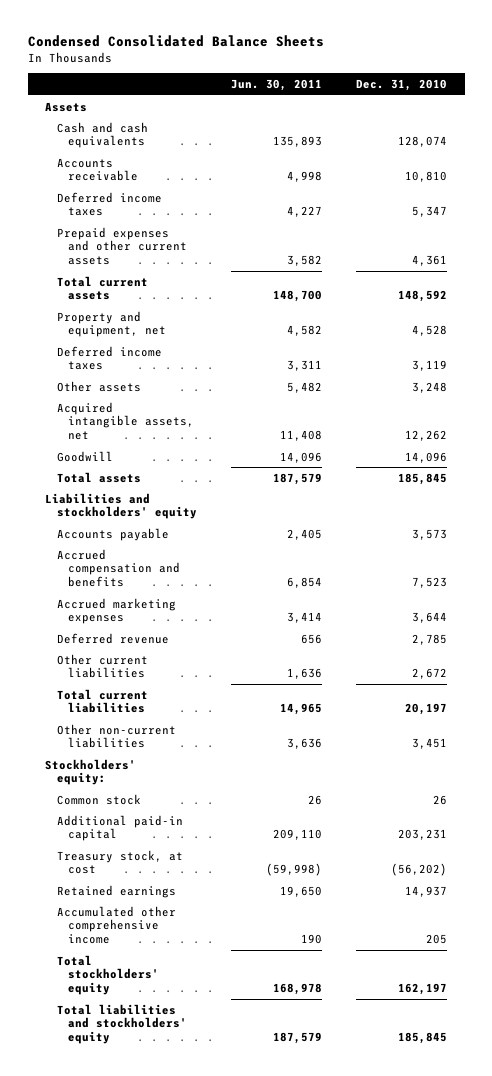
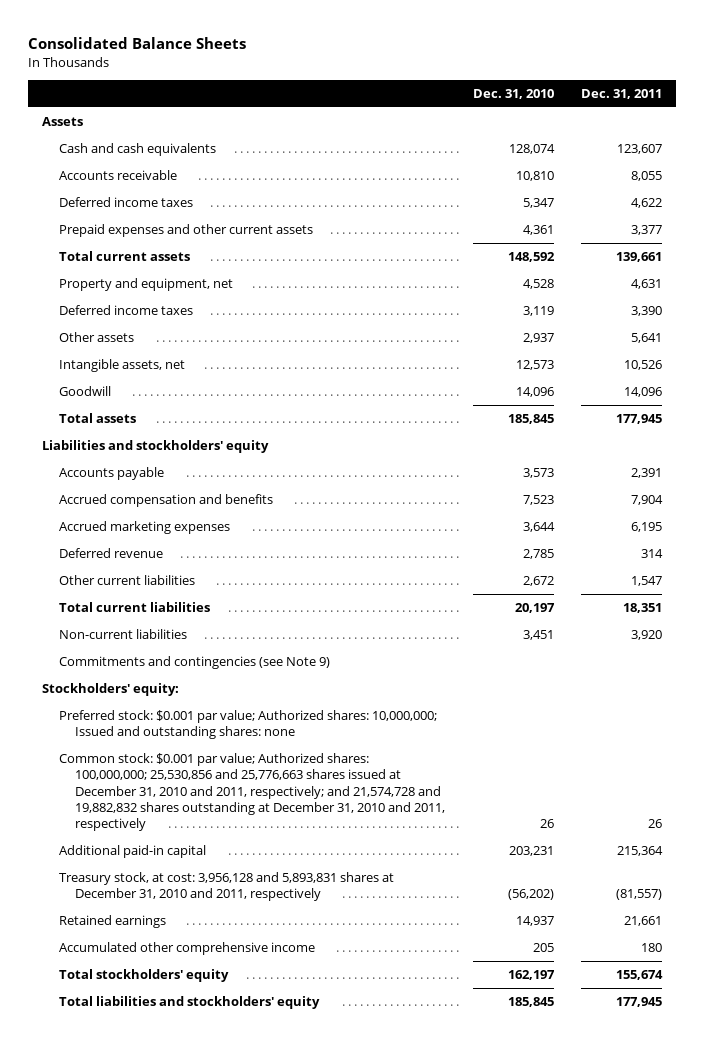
- Condensed Consolidated Balance Sheets
+ Consolidated Balance Sheets
- | Jun. 30, 2011 | Dec. 31, 2010
+ | Dec. 31, 2010 | Dec. 31, 2011
- Other assets | 5,482 | 3,248
- Acquired intangible assets, net | 11,408 | 12,262
+ Other assets | 2,937 | 5,641
+ Intangible assets, net | 12,573 | 10,526
- Other non-current liabilities | 3,636 | 3,451
+ Non-current liabilities | 3,451 | 3,920
+ Commitments and contingencies (see Note 9)
- Common stock | 26 | 26
+ Preferred stock: $0.001 par value; Authorized shares: 10,000,000; Issued and outstanding shares: none
+ Common stock: $0.001 par value; Authorized shares: 100,000,000; 25,530,856 and 25,776,663 shares issued at December 31, 2010 and 2011, respectively; and 21,574,728 and 19,882,832 shares outstanding at December 31, 2010 and 2011, respectively | 26 | 26
- Treasury stock, at cost | (59,998) | (56,202)
+ Treasury stock, at cost: 3,956,128 and 5,893,831 shares at December 31, 2010 and 2011, respectively | (56,202) | (81,557)

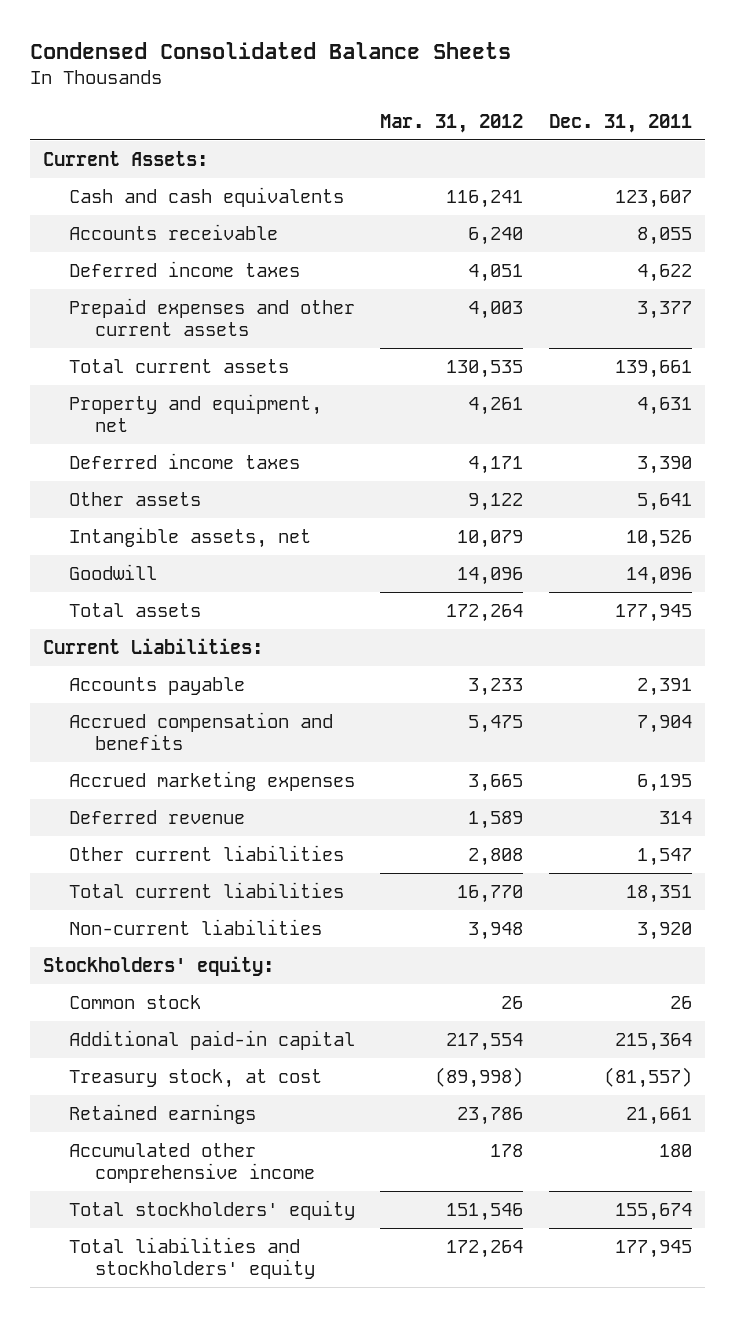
- Consolidated Balance Sheets
+ Condensed Consolidated Balance Sheets
- | Dec. 31, 2010 | Dec. 31, 2011
+ | Mar. 31, 2012 | Dec. 31, 2011
- Assets
+ Current Assets:
- Liabilities and stockholders' equity
+ Current Liabilities:
- Commitments and contingencies (see Note 9)
- Preferred stock: $0.001 par value; Authorized shares: 10,000,000; Issued and outstanding shares: none
- Common stock: $0.001 par value; Authorized shares: 100,000,000; 25,530,856 and 25,776,663 shares issued at December 31, 2010 and 2011, respectively; and 21,574,728 and 19,882,832 shares outstanding at December 31, 2010 and 2011, respectively | 26 | 26
+ Common stock | 26 | 26
- Treasury stock, at cost: 3,956,128 and 5,893,831 shares at December 31, 2010 and 2011, respectively | (56,202) | (81,557)
+ Treasury stock, at cost | (89,998) | (81,557)

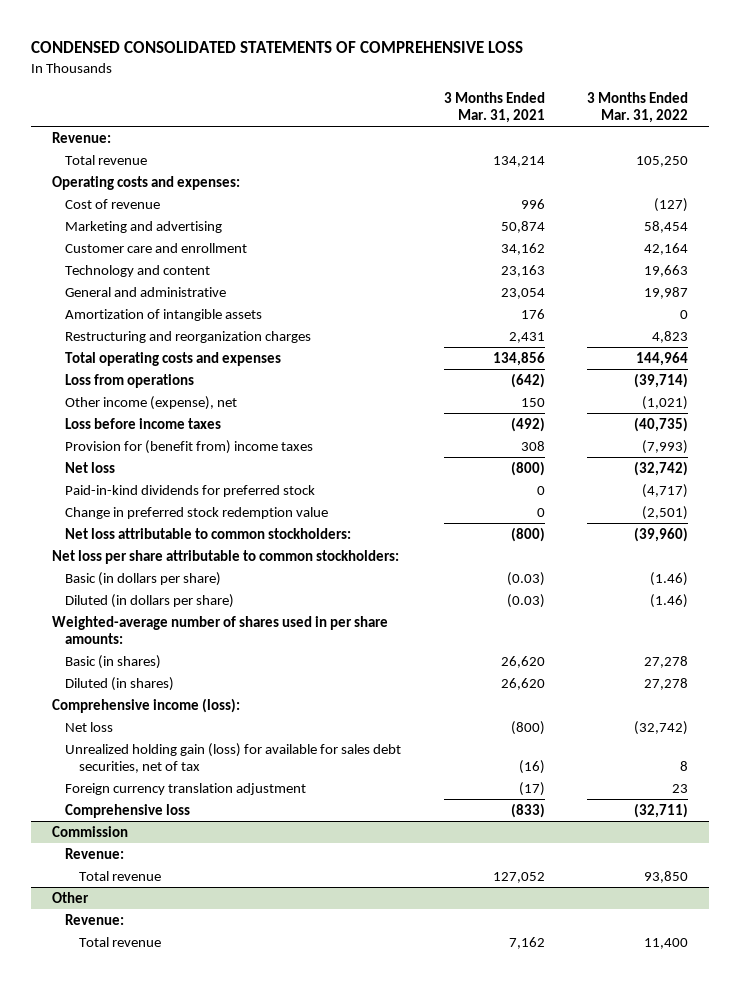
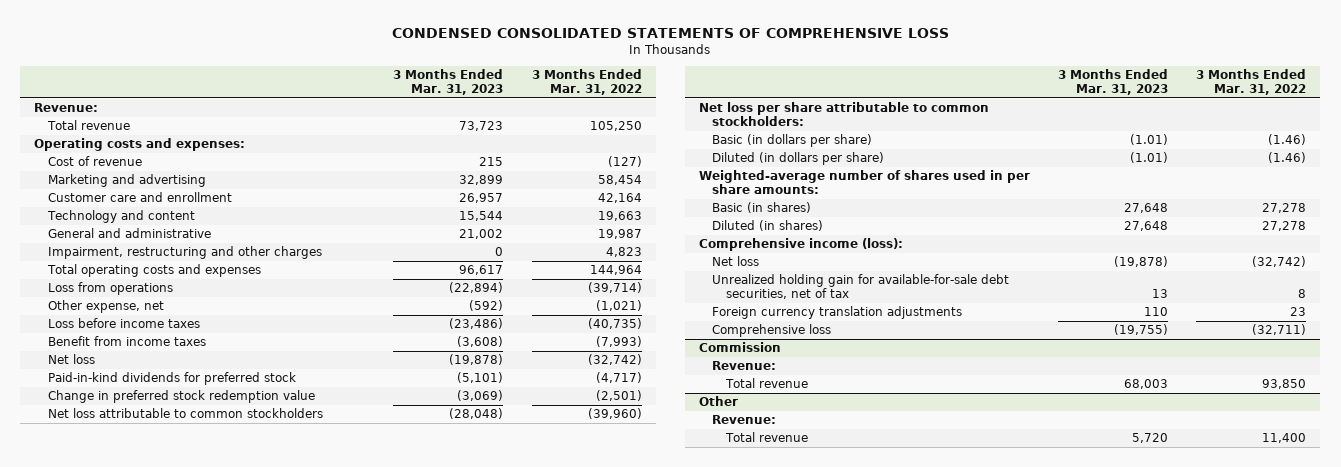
- | 3 Months Ended Mar. 31, 2021 | 3 Months Ended Mar. 31, 2022
+ | 3 Months Ended Mar. 31, 2023 | 3 Months Ended Mar. 31, 2022
- Amortization of intangible assets | 176 | 0
- Restructuring and reorganization charges | 2,431 | 4,823
+ Impairment, restructuring and other charges | 0 | 4,823
- Other income (expense), net | 150 | (1,021)
+ Other expense, net | (592) | (1,021)
- Provision for (benefit from) income taxes | 308 | (7,993)
+ Benefit from income taxes | (3,608) | (7,993)
- Net loss attributable to common stockholders: | (800) | (39,960)
+ Net loss attributable to common stockholders | (28,048) | (39,960)
- Unrealized holding gain (loss) for available for sales debt securities, net of tax | (16) | 8
- Foreign currency translation adjustment | (17) | 23
+ Unrealized holding gain for available-for-sale debt securities, net of tax | 13 | 8
+ Foreign currency translation adjustments | 110 | 23

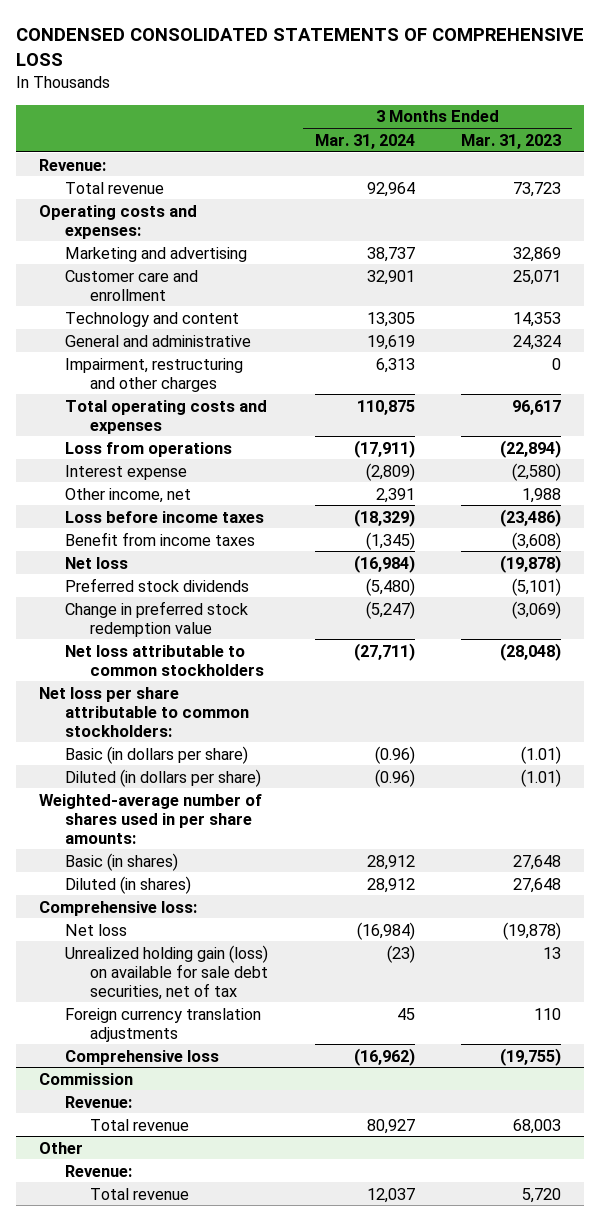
- | 3 Months Ended Mar. 31, 2023 | 3 Months Ended Mar. 31, 2022
+ | 3 Months Ended Mar. 31, 2024 | 3 Months Ended Mar. 31, 2023
- Cost of revenue | 215 | (127)
- Marketing and advertising | 32,899 | 58,454
- Customer care and enrollment | 26,957 | 42,164
- Technology and content | 15,544 | 19,663
- General and administrative | 21,002 | 19,987
+ Marketing and advertising | 38,737 | 32,869
+ Customer care and enrollment | 32,901 | 25,071
+ Technology and content | 13,305 | 14,353
+ General and administrative | 19,619 | 24,324
- Other expense, net | (592) | (1,021)
+ Interest expense | (2,809) | (2,580)
+ Other income, net | 2,391 | 1,988
- Paid-in-kind dividends for preferred stock | (5,101) | (4,717)
+ Preferred stock dividends | (5,480) | (5,101)
- Comprehensive income (loss):
+ Comprehensive loss:
- Unrealized holding gain for available-for-sale debt securities, net of tax | 13 | 8
+ Unrealized holding gain (loss) on available for sale debt securities, net of tax | (23) | 13

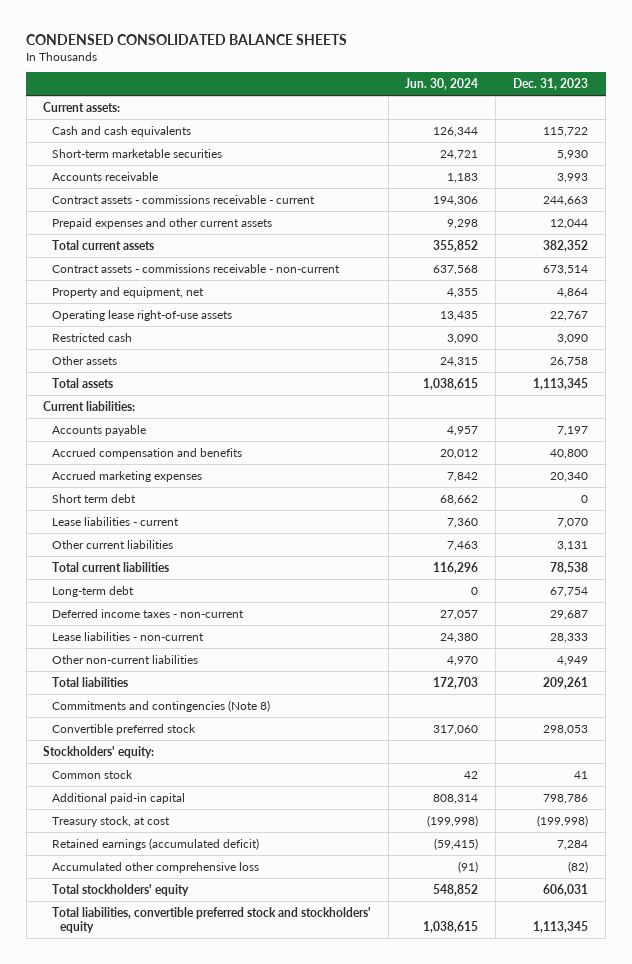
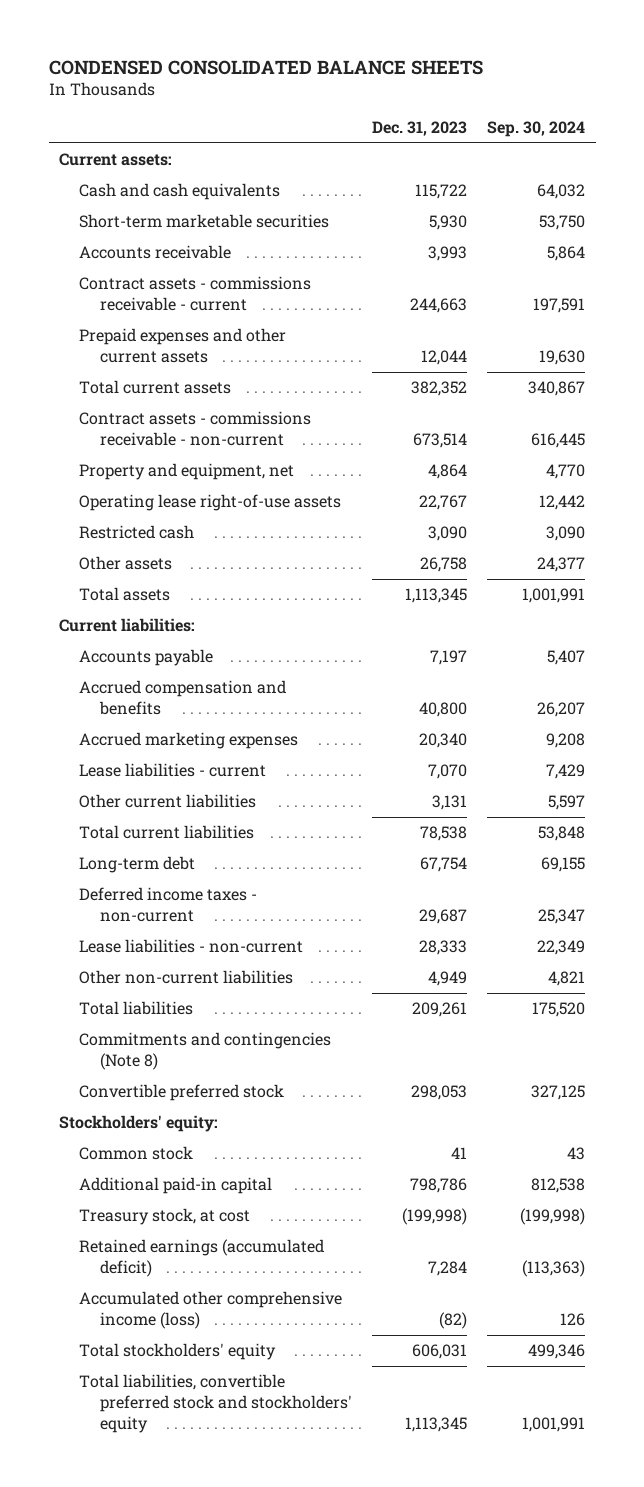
- | Jun. 30, 2024 | Dec. 31, 2023
+ | Dec. 31, 2023 | Sep. 30, 2024
- Short term debt | 68,662 | 0
- Accumulated other comprehensive loss | (91) | (82)
+ Accumulated other comprehensive income (loss) | (82) | 126

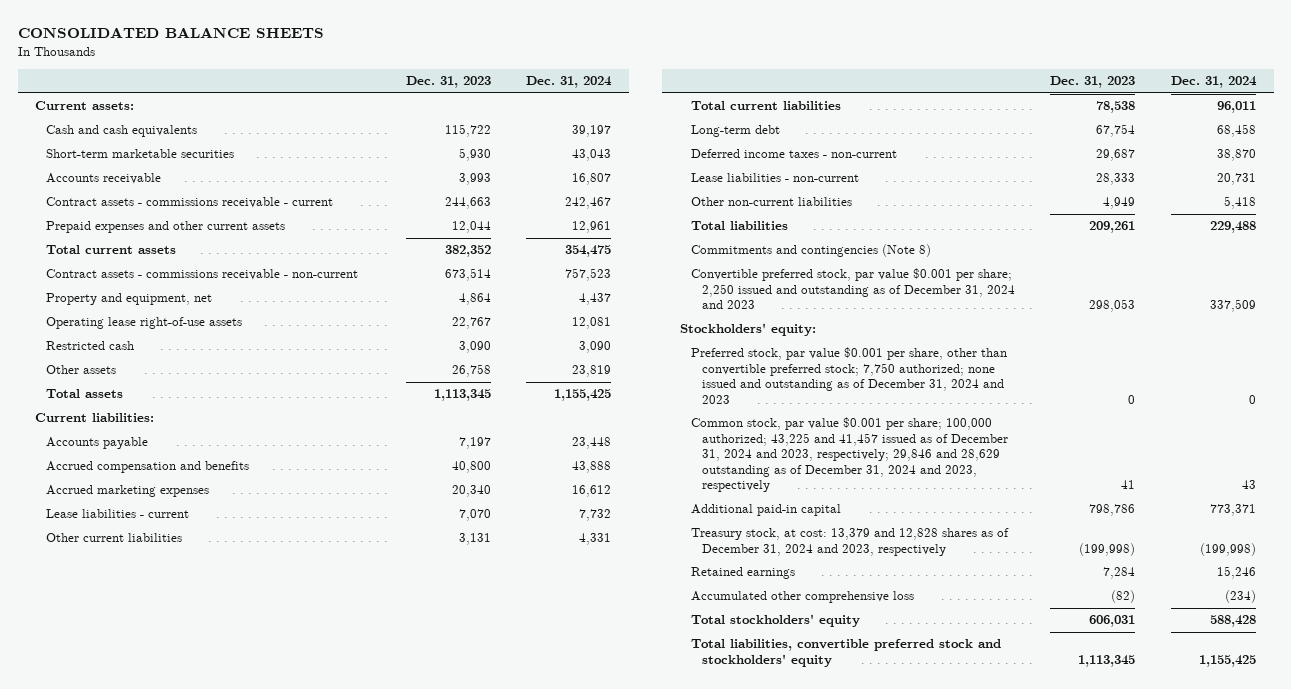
- CONDENSED CONSOLIDATED BALANCE SHEETS
+ CONSOLIDATED BALANCE SHEETS
- | Dec. 31, 2023 | Sep. 30, 2024
+ | Dec. 31, 2023 | Dec. 31, 2024
- Convertible preferred stock | 298,053 | 327,125
+ Convertible preferred stock, par value $0.001 per share; 2,250 issued and outstanding as of December 31, 2024 and 2023 | 298,053 | 337,509
- Common stock | 41 | 43
+ Preferred stock, par value $0.001 per share, other than convertible preferred stock; 7,750 authorized; none issued and outstanding as of December 31, 2024 and 2023 | 0 | 0
+ Common stock, par value $0.001 per share; 100,000 authorized; 43,225 and 41,457 issued as of December 31, 2024 and 2023, respectively; 29,846 and 28,629 outstanding as of December 31, 2024 and 2023, respectively | 41 | 43
- Treasury stock, at cost | (199,998) | (199,998)
- Retained earnings (accumulated deficit) | 7,284 | (113,363)
- Accumulated other comprehensive income (loss) | (82) | 126
+ Treasury stock, at cost: 13,379 and 12,828 shares as of December 31, 2024 and 2023, respectively | (199,998) | (199,998)
+ Retained earnings | 7,284 | 15,246
+ Accumulated other comprehensive loss | (82) | (234)

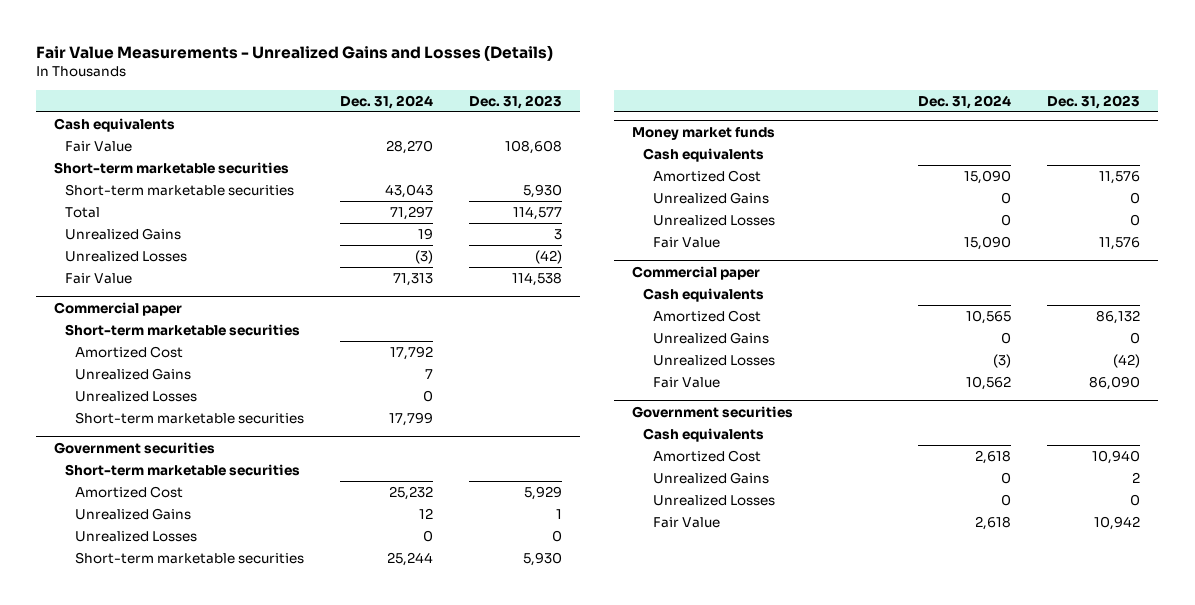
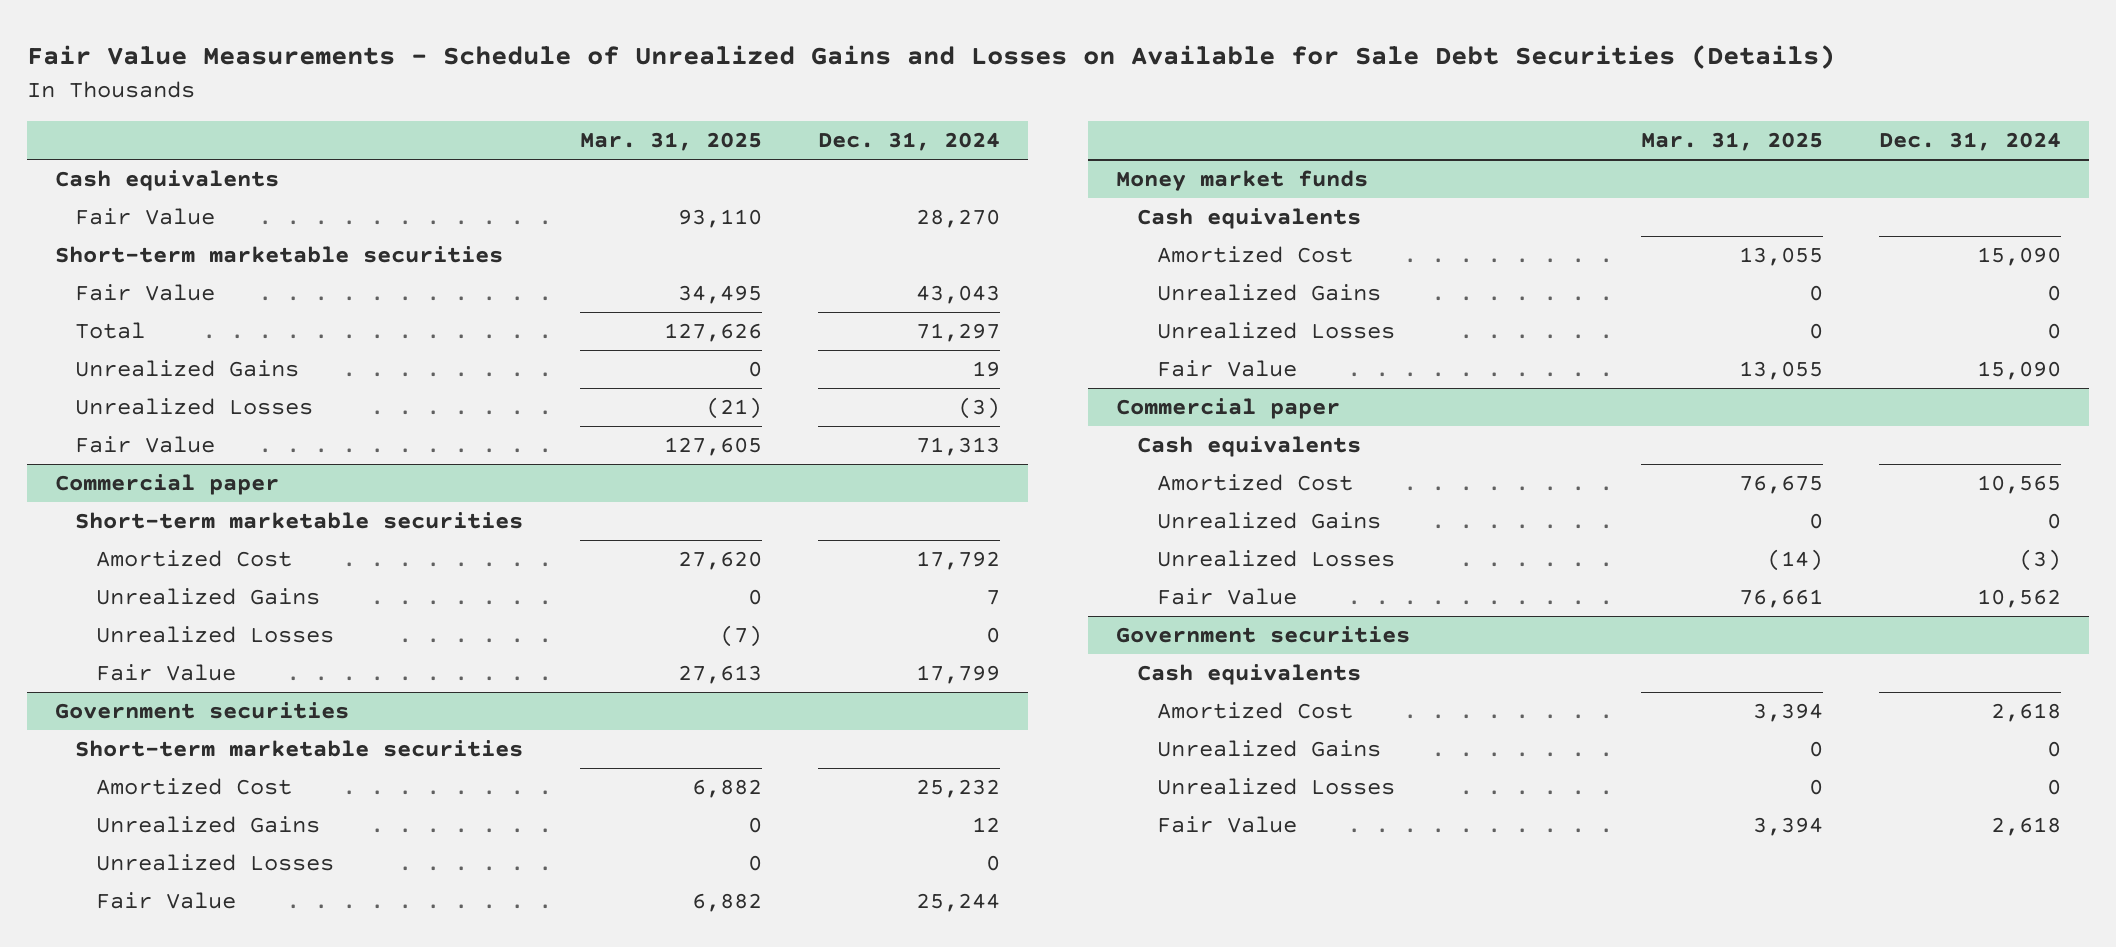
- Fair Value Measurements - Unrealized Gains and Losses (Details)
+ Fair Value Measurements - Schedule of Unrealized Gains and Losses on Available for Sale Debt Securities (Details)
- | Dec. 31, 2024 | Dec. 31, 2023
+ | Mar. 31, 2025 | Dec. 31, 2024
- Short-term marketable securities | 43,043 | 5,930
+ Fair Value | 34,495 | 43,043
@ Commercial paper
- Short-term marketable securities | 17,799 |
+ Fair Value | 27,613 | 17,799
@ Government securities
- Short-term marketable securities | 25,244 | 5,930
+ Fair Value | 6,882 | 25,244

